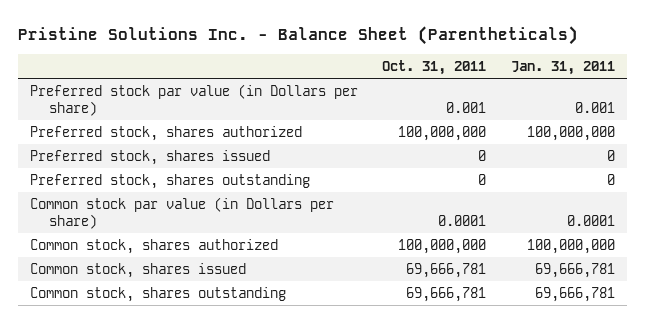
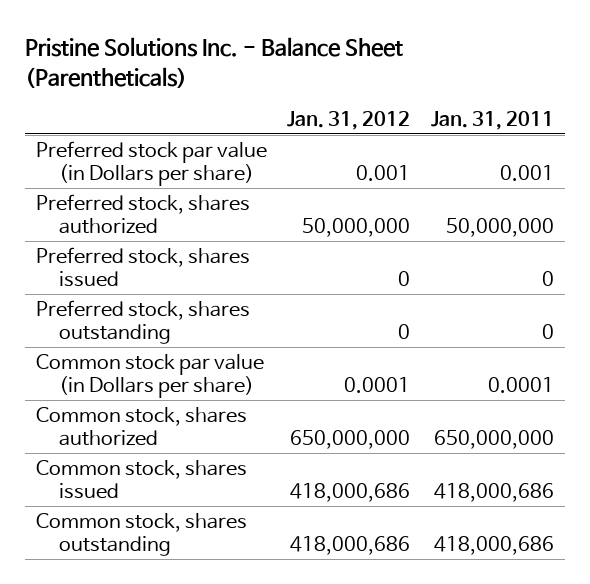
- | Oct. 31, 2011 | Jan. 31, 2011
+ | Jan. 31, 2012 | Jan. 31, 2011
- Preferred stock, shares authorized | 100,000,000 | 100,000,000
+ Preferred stock, shares authorized | 50,000,000 | 50,000,000
- Common stock, shares authorized | 100,000,000 | 100,000,000
- Common stock, shares issued | 69,666,781 | 69,666,781
- Common stock, shares outstanding | 69,666,781 | 69,666,781
+ Common stock, shares authorized | 650,000,000 | 650,000,000
+ Common stock, shares issued | 418,000,686 | 418,000,686
+ Common stock, shares outstanding | 418,000,686 | 418,000,686

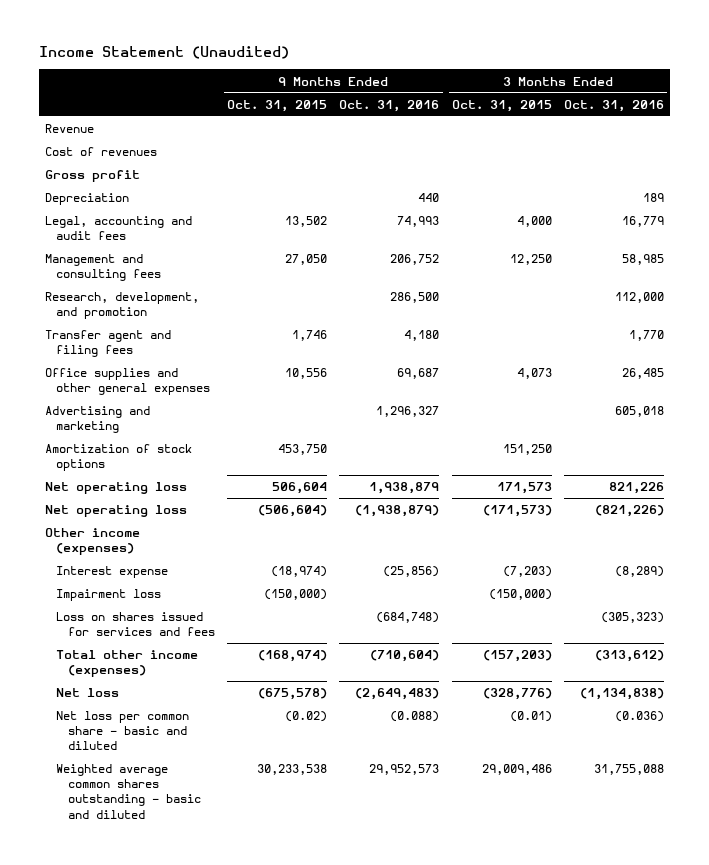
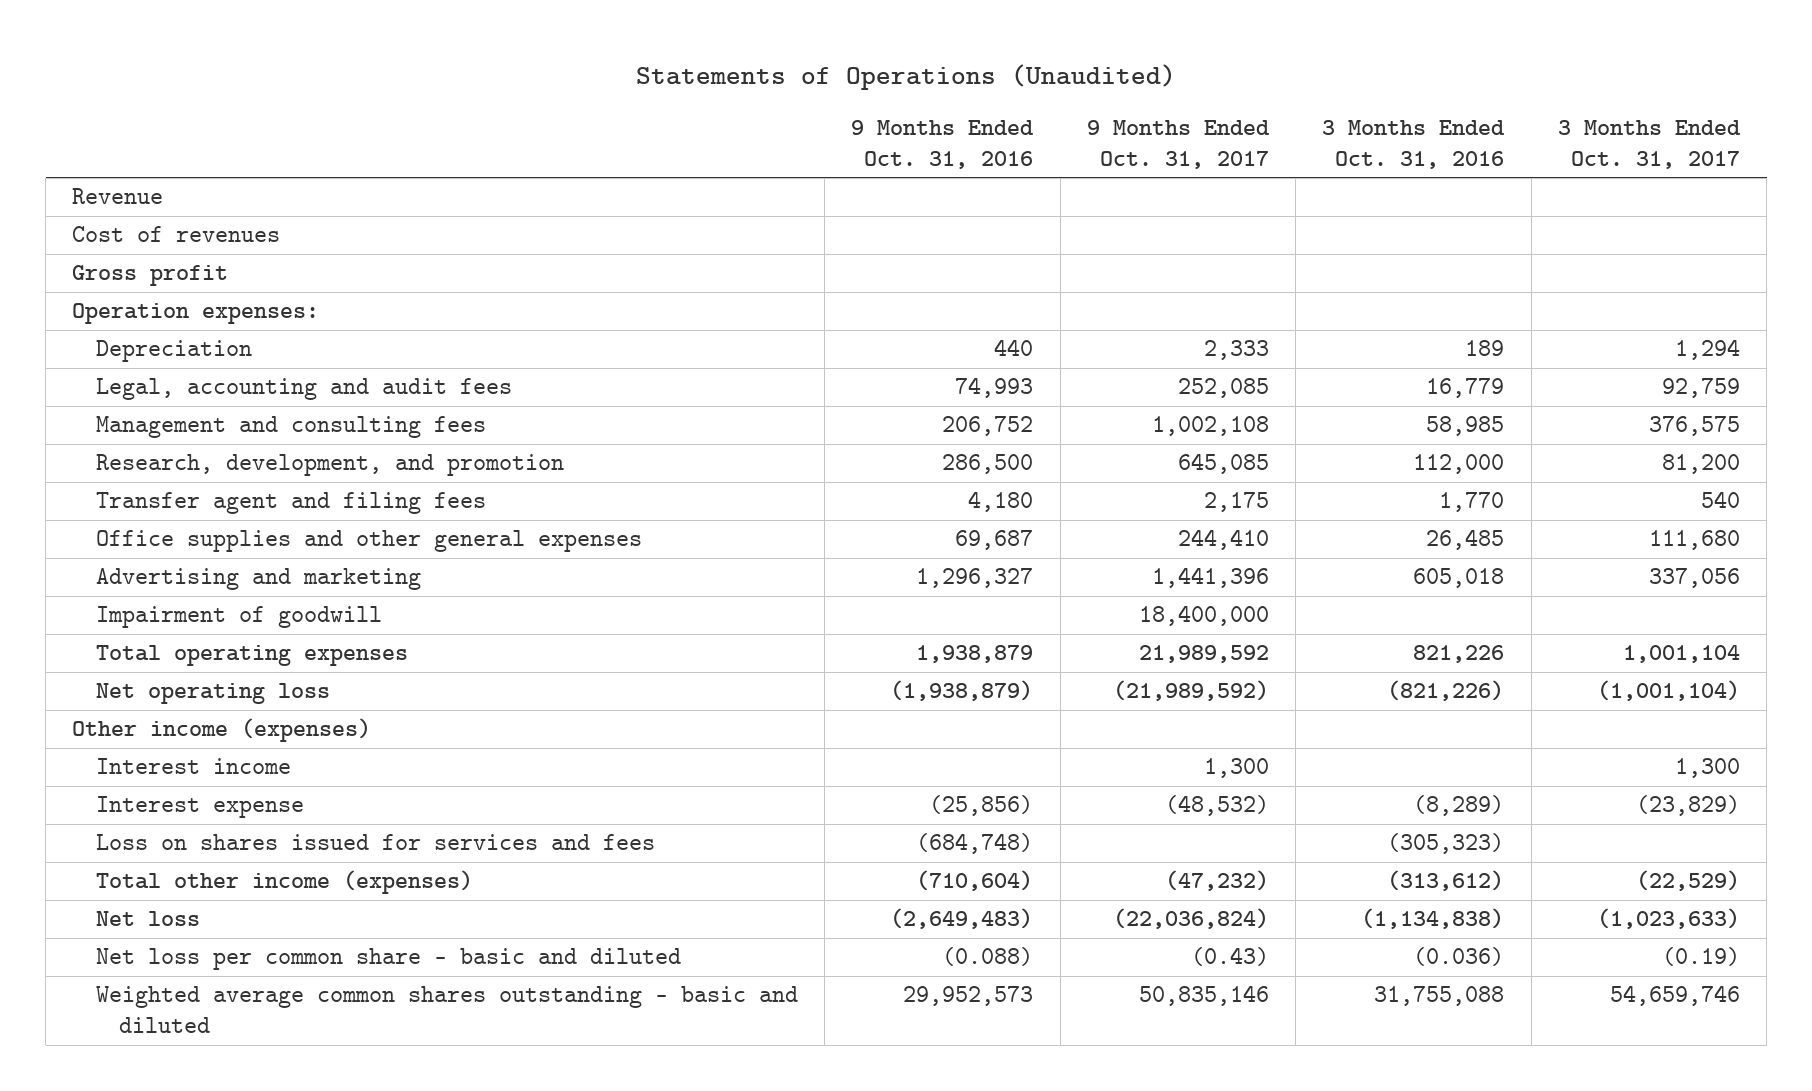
- Income Statement (Unaudited)
+ Statements of Operations (Unaudited)
- | 9 Months Ended Oct. 31, 2015 | 9 Months Ended Oct. 31, 2016 | 3 Months Ended Oct. 31, 2015 | 3 Months Ended Oct. 31, 2016
+ | 9 Months Ended Oct. 31, 2016 | 9 Months Ended Oct. 31, 2017 | 3 Months Ended Oct. 31, 2016 | 3 Months Ended Oct. 31, 2017
+ Operation expenses:
- Amortization of stock options | 453,750 | | 151,250 |
- Net operating loss | 506,604 | 1,938,879 | 171,573 | 821,226
+ Impairment of goodwill | | 18,400,000 | |
+ Total operating expenses | 1,938,879 | 21,989,592 | 821,226 | 1,001,104
+ Interest income | | 1,300 | | 1,300
- Impairment loss | (150,000) | | (150,000) |

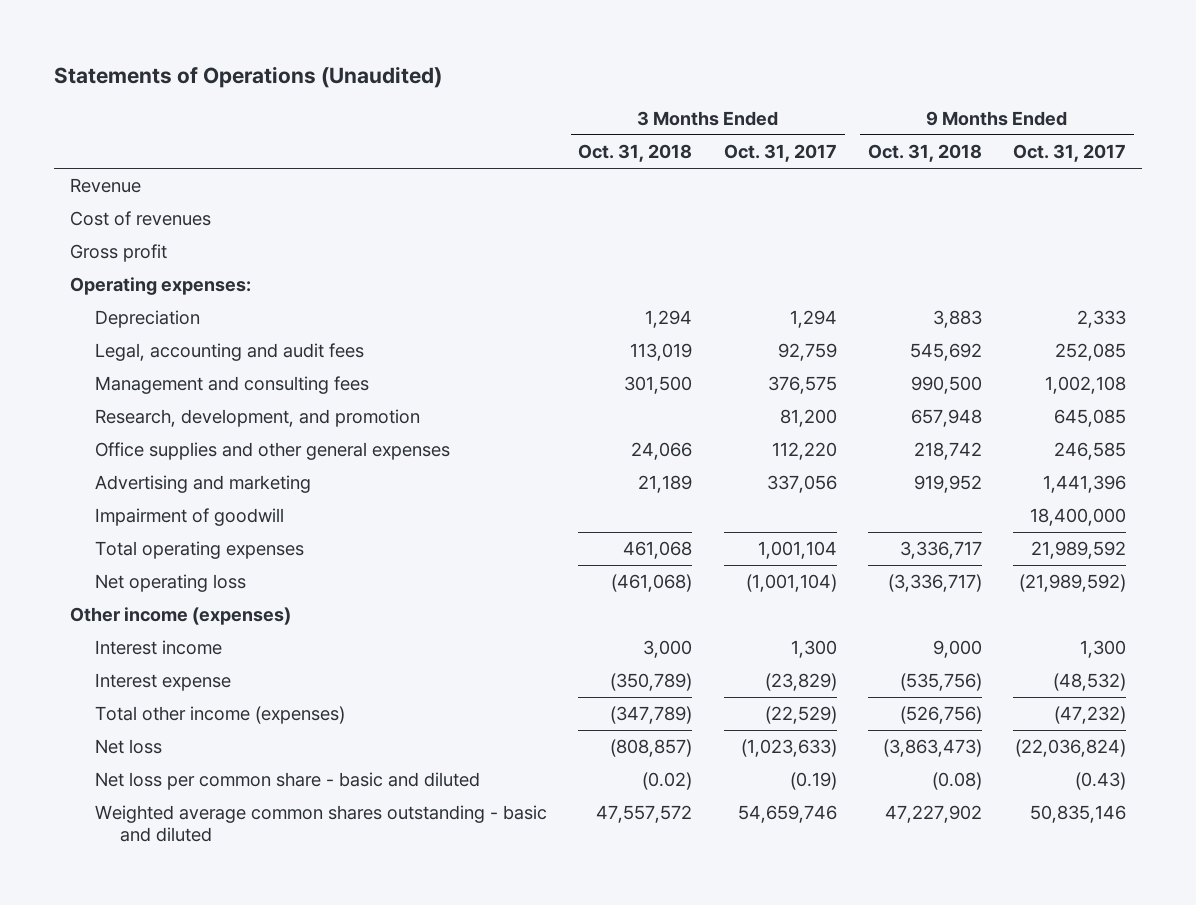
- | 9 Months Ended Oct. 31, 2016 | 9 Months Ended Oct. 31, 2017 | 3 Months Ended Oct. 31, 2016 | 3 Months Ended Oct. 31, 2017
+ | 3 Months Ended Oct. 31, 2018 | 3 Months Ended Oct. 31, 2017 | 9 Months Ended Oct. 31, 2018 | 9 Months Ended Oct. 31, 2017
- Operation expenses:
+ Operating expenses:
- Transfer agent and filing fees | 4,180 | 2,175 | 1,770 | 540
- Office supplies and other general expenses | 69,687 | 244,410 | 26,485 | 111,680
+ Office supplies and other general expenses | 24,066 | 112,220 | 218,742 | 246,585
- Loss on shares issued for services and fees | (684,748) | | (305,323) |

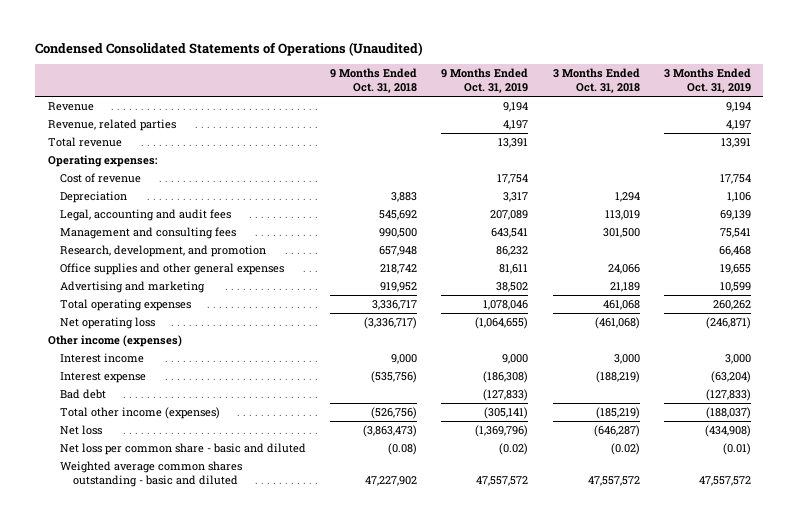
- Statements of Operations (Unaudited)
+ Condensed Consolidated Statements of Operations (Unaudited)
- | 3 Months Ended Oct. 31, 2018 | 3 Months Ended Oct. 31, 2017 | 9 Months Ended Oct. 31, 2018 | 9 Months Ended Oct. 31, 2017
+ | 9 Months Ended Oct. 31, 2018 | 9 Months Ended Oct. 31, 2019 | 3 Months Ended Oct. 31, 2018 | 3 Months Ended Oct. 31, 2019
- Cost of revenues
- Gross profit
+ Revenue, related parties | | 4,197 | | 4,197
+ Total revenue | | 13,391 | | 13,391
+ Cost of revenue | | 17,754 | | 17,754
- Impairment of goodwill | | | | 18,400,000
- Interest expense | (350,789) | (23,829) | (535,756) | (48,532)
- Total other income (expenses) | (347,789) | (22,529) | (526,756) | (47,232)
- Net loss | (808,857) | (1,023,633) | (3,863,473) | (22,036,824)
+ Interest expense | (535,756) | (186,308) | (188,219) | (63,204)
+ Bad debt | | (127,833) | | (127,833)
+ Total other income (expenses) | (526,756) | (305,141) | (185,219) | (188,037)
+ Net loss | (3,863,473) | (1,369,796) | (646,287) | (434,908)

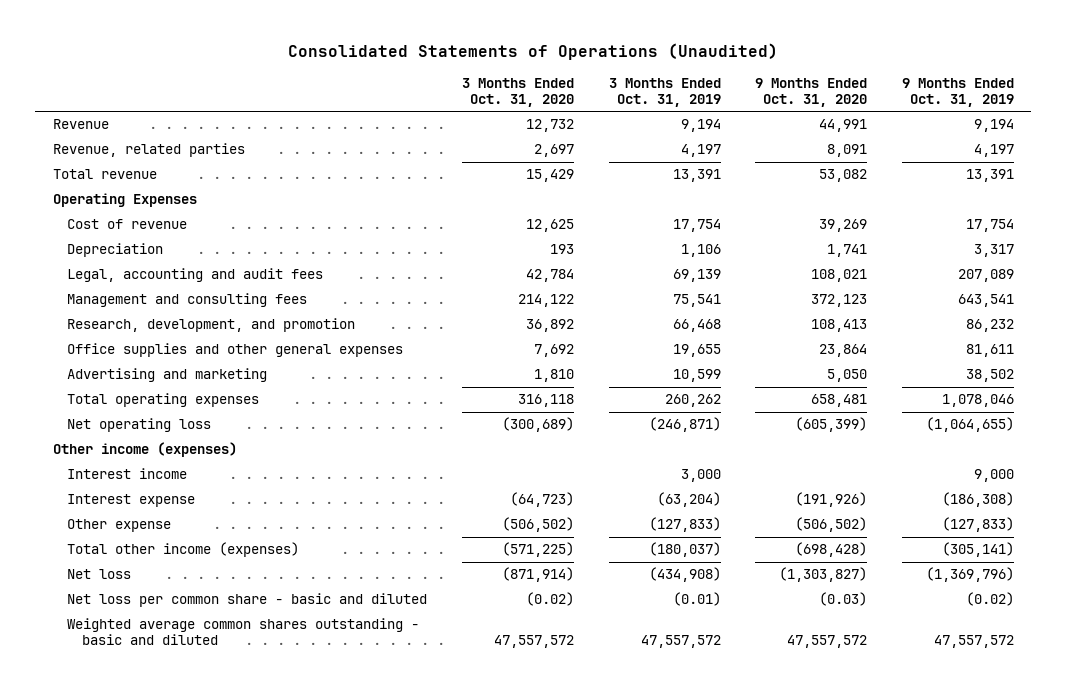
- Condensed Consolidated Statements of Operations (Unaudited)
+ Consolidated Statements of Operations (Unaudited)
- | 9 Months Ended Oct. 31, 2018 | 9 Months Ended Oct. 31, 2019 | 3 Months Ended Oct. 31, 2018 | 3 Months Ended Oct. 31, 2019
+ | 3 Months Ended Oct. 31, 2020 | 3 Months Ended Oct. 31, 2019 | 9 Months Ended Oct. 31, 2020 | 9 Months Ended Oct. 31, 2019
- Operating expenses:
+ Operating Expenses
- Bad debt | | (127,833) | | (127,833)
- Total other income (expenses) | (526,756) | (305,141) | (185,219) | (188,037)
+ Other expense | (506,502) | (127,833) | (506,502) | (127,833)
+ Total other income (expenses) | (571,225) | (180,037) | (698,428) | (305,141)

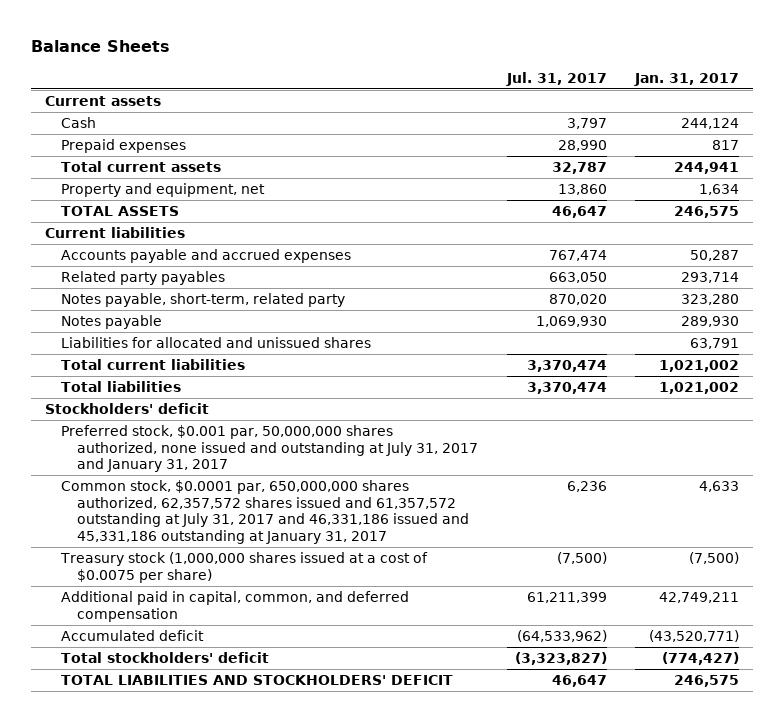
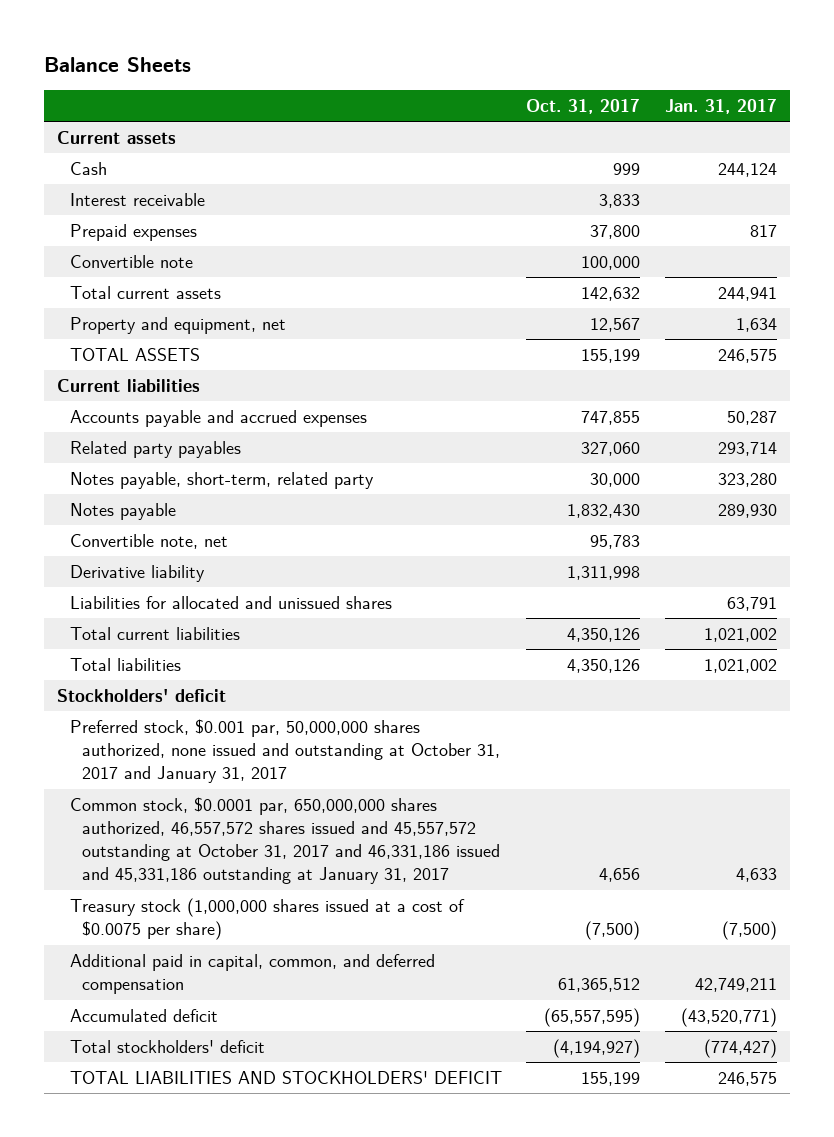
- | Jul. 31, 2017 | Jan. 31, 2017
+ | Oct. 31, 2017 | Jan. 31, 2017
+ Interest receivable | 3,833 |
+ Convertible note | 100,000 |
+ Convertible note, net | 95,783 |
+ Derivative liability | 1,311,998 |
- Preferred stock, $0.001 par, 50,000,000 shares authorized, none issued and outstanding at July 31, 2017 and January 31, 2017
- Common stock, $0.0001 par, 650,000,000 shares authorized, 62,357,572 shares issued and 61,357,572 outstanding at July 31, 2017 and 46,331,186 issued and 45,331,186 outstanding at January 31, 2017 | 6,236 | 4,633
+ Preferred stock, $0.001 par, 50,000,000 shares authorized, none issued and outstanding at October 31, 2017 and January 31, 2017
+ Common stock, $0.0001 par, 650,000,000 shares authorized, 46,557,572 shares issued and 45,557,572 outstanding at October 31, 2017 and 46,331,186 issued and 45,331,186 outstanding at January 31, 2017 | 4,656 | 4,633

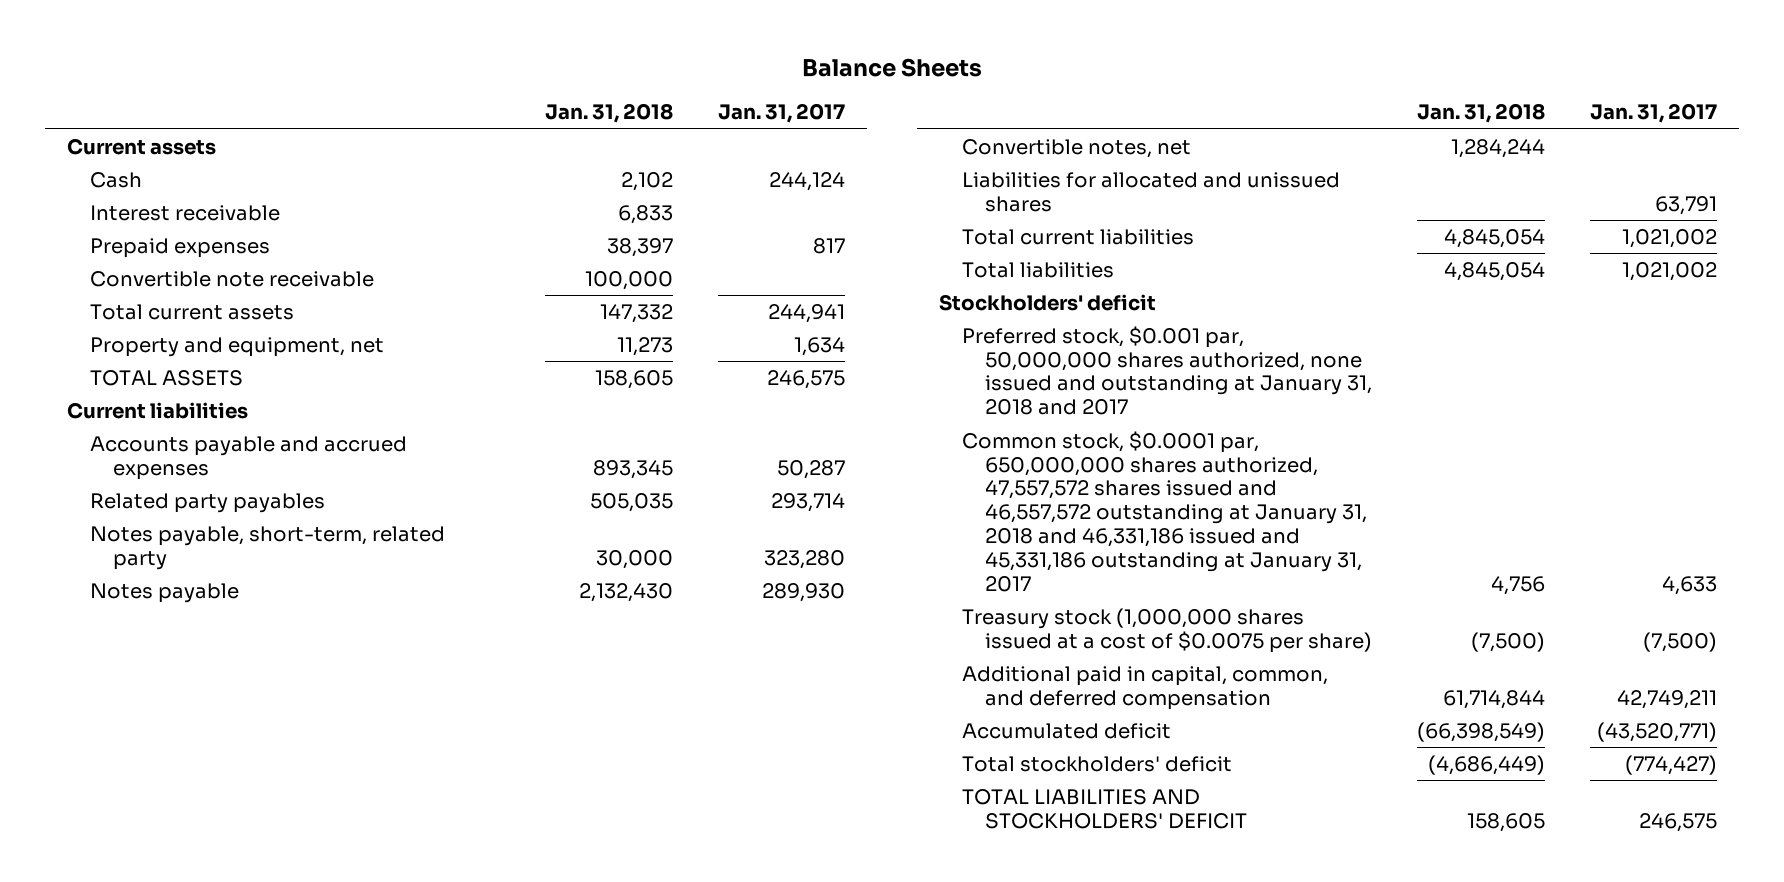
- | Oct. 31, 2017 | Jan. 31, 2017
+ | Jan. 31, 2018 | Jan. 31, 2017
- Convertible note | 100,000 |
+ Convertible note receivable | 100,000 |
- Convertible note, net | 95,783 |
- Derivative liability | 1,311,998 |
+ Convertible notes, net | 1,284,244 |
- Preferred stock, $0.001 par, 50,000,000 shares authorized, none issued and outstanding at October 31, 2017 and January 31, 2017
- Common stock, $0.0001 par, 650,000,000 shares authorized, 46,557,572 shares issued and 45,557,572 outstanding at October 31, 2017 and 46,331,186 issued and 45,331,186 outstanding at January 31, 2017 | 4,656 | 4,633
+ Preferred stock, $0.001 par, 50,000,000 shares authorized, none issued and outstanding at January 31, 2018 and 2017
+ Common stock, $0.0001 par, 650,000,000 shares authorized, 47,557,572 shares issued and 46,557,572 outstanding at January 31, 2018 and 46,331,186 issued and 45,331,186 outstanding at January 31, 2017 | 4,756 | 4,633

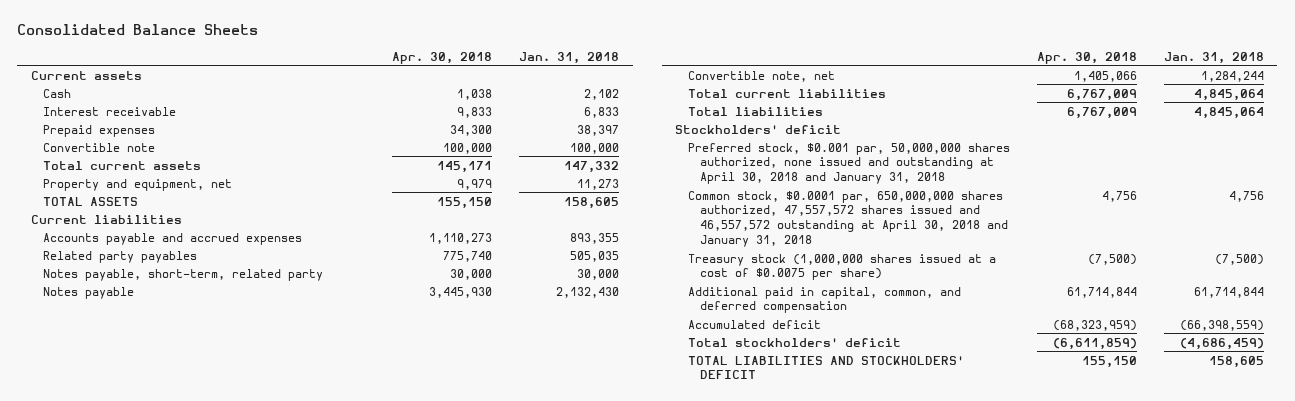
- Balance Sheets
+ Consolidated Balance Sheets
- | Jan. 31, 2018 | Jan. 31, 2017
+ | Apr. 30, 2018 | Jan. 31, 2018
- Convertible note receivable | 100,000 |
+ Convertible note | 100,000 | 100,000
- Accounts payable and accrued expenses | 893,345 | 50,287
+ Accounts payable and accrued expenses | 1,110,273 | 893,355
- Convertible notes, net | 1,284,244 |
- Liabilities for allocated and unissued shares | | 63,791
- Total current liabilities | 4,845,054 | 1,021,002
- Total liabilities | 4,845,054 | 1,021,002
+ Convertible note, net | 1,405,066 | 1,284,244
+ Total current liabilities | 6,767,009 | 4,845,064
+ Total liabilities | 6,767,009 | 4,845,064
- Preferred stock, $0.001 par, 50,000,000 shares authorized, none issued and outstanding at January 31, 2018 and 2017
- Common stock, $0.0001 par, 650,000,000 shares authorized, 47,557,572 shares issued and 46,557,572 outstanding at January 31, 2018 and 46,331,186 issued and 45,331,186 outstanding at January 31, 2017 | 4,756 | 4,633
+ Preferred stock, $0.001 par, 50,000,000 shares authorized, none issued and outstanding at April 30, 2018 and January 31, 2018
+ Common stock, $0.0001 par, 650,000,000 shares authorized, 47,557,572 shares issued and 46,557,572 outstanding at April 30, 2018 and January 31, 2018 | 4,756 | 4,756
- Accumulated deficit | (66,398,549) | (43,520,771)
- Total stockholders' deficit | (4,686,449) | (774,427)
+ Accumulated deficit | (68,323,959) | (66,398,559)
+ Total stockholders' deficit | (6,611,859) | (4,686,459)

